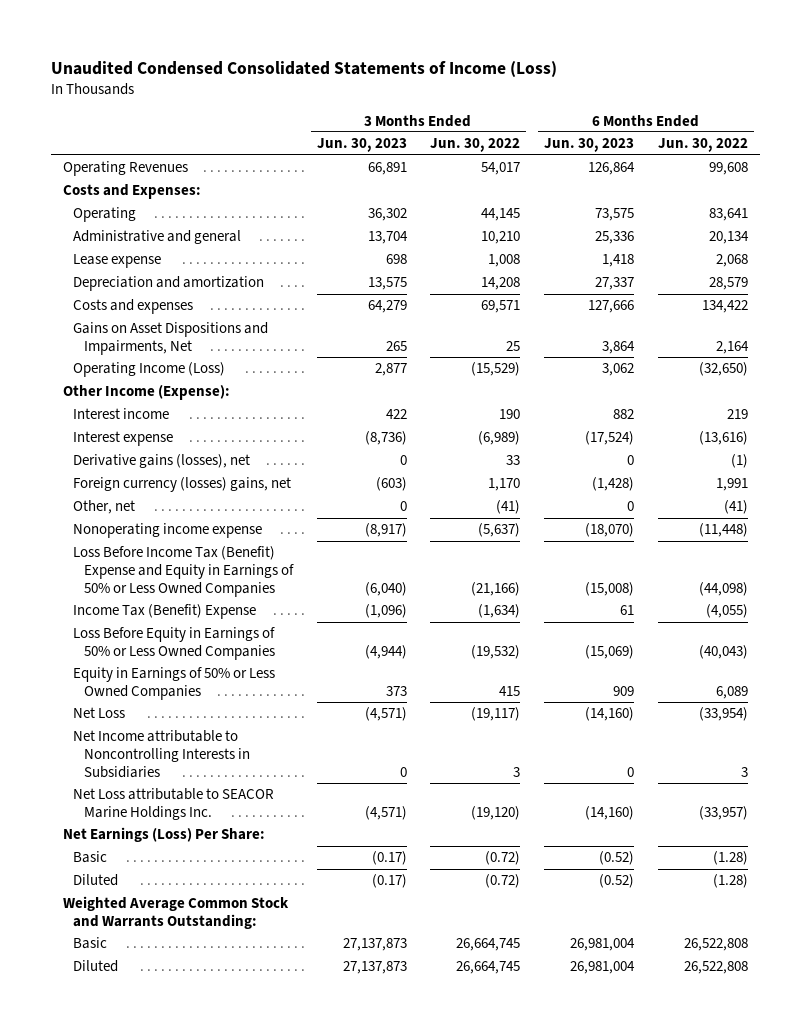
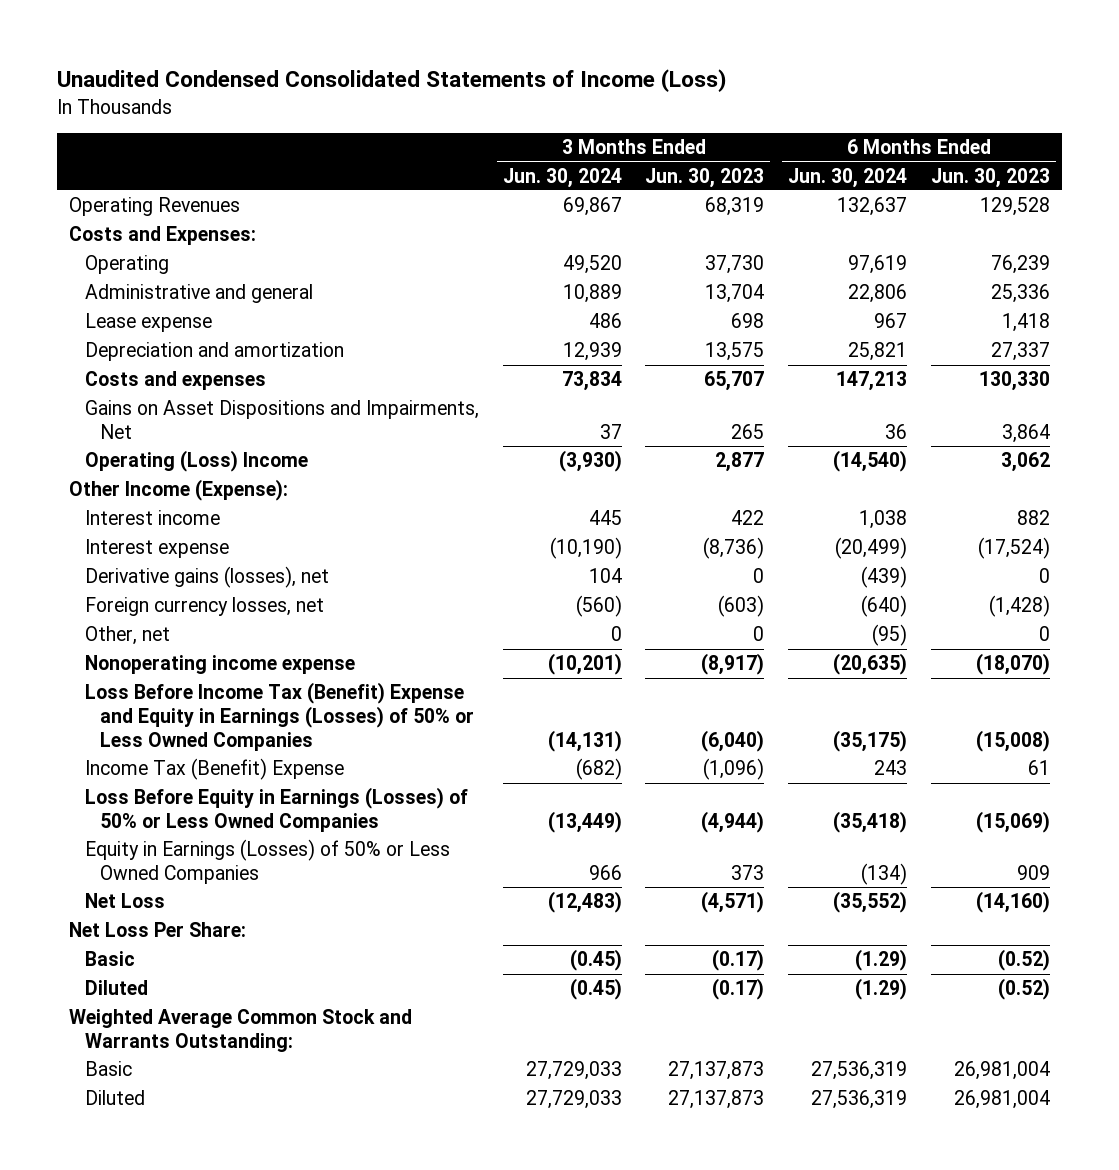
- | 3 Months Ended Jun. 30, 2023 | 3 Months Ended Jun. 30, 2022 | 6 Months Ended Jun. 30, 2023 | 6 Months Ended Jun. 30, 2022
+ | 3 Months Ended Jun. 30, 2024 | 3 Months Ended Jun. 30, 2023 | 6 Months Ended Jun. 30, 2024 | 6 Months Ended Jun. 30, 2023
- Operating Revenues | 66,891 | 54,017 | 126,864 | 99,608
+ Operating Revenues | 69,867 | 68,319 | 132,637 | 129,528
- Operating | 36,302 | 44,145 | 73,575 | 83,641
+ Operating | 49,520 | 37,730 | 97,619 | 76,239
- Costs and expenses | 64,279 | 69,571 | 127,666 | 134,422
+ Costs and expenses | 73,834 | 65,707 | 147,213 | 130,330
- Operating Income (Loss) | 2,877 | (15,529) | 3,062 | (32,650)
+ Operating (Loss) Income | (3,930) | 2,877 | (14,540) | 3,062
- Foreign currency (losses) gains, net | (603) | 1,170 | (1,428) | 1,991
+ Foreign currency losses, net | (560) | (603) | (640) | (1,428)
- Loss Before Income Tax (Benefit) Expense and Equity in Earnings of 50% or Less Owned Companies | (6,040) | (21,166) | (15,008) | (44,098)
+ Loss Before Income Tax (Benefit) Expense and Equity in Earnings (Losses) of 50% or Less Owned Companies | (14,131) | (6,040) | (35,175) | (15,008)
- Loss Before Equity in Earnings of 50% or Less Owned Companies | (4,944) | (19,532) | (15,069) | (40,043)
- Equity in Earnings of 50% or Less Owned Companies | 373 | 415 | 909 | 6,089
+ Loss Before Equity in Earnings (Losses) of 50% or Less Owned Companies | (13,449) | (4,944) | (35,418) | (15,069)
+ Equity in Earnings (Losses) of 50% or Less Owned Companies | 966 | 373 | (134) | 909
- Net Income attributable to Noncontrolling Interests in Subsidiaries | 0 | 3 | 0 | 3
- Net Loss attributable to SEACOR Marine Holdings Inc. | (4,571) | (19,120) | (14,160) | (33,957)
- Net Earnings (Loss) Per Share:
+ Net Loss Per Share:

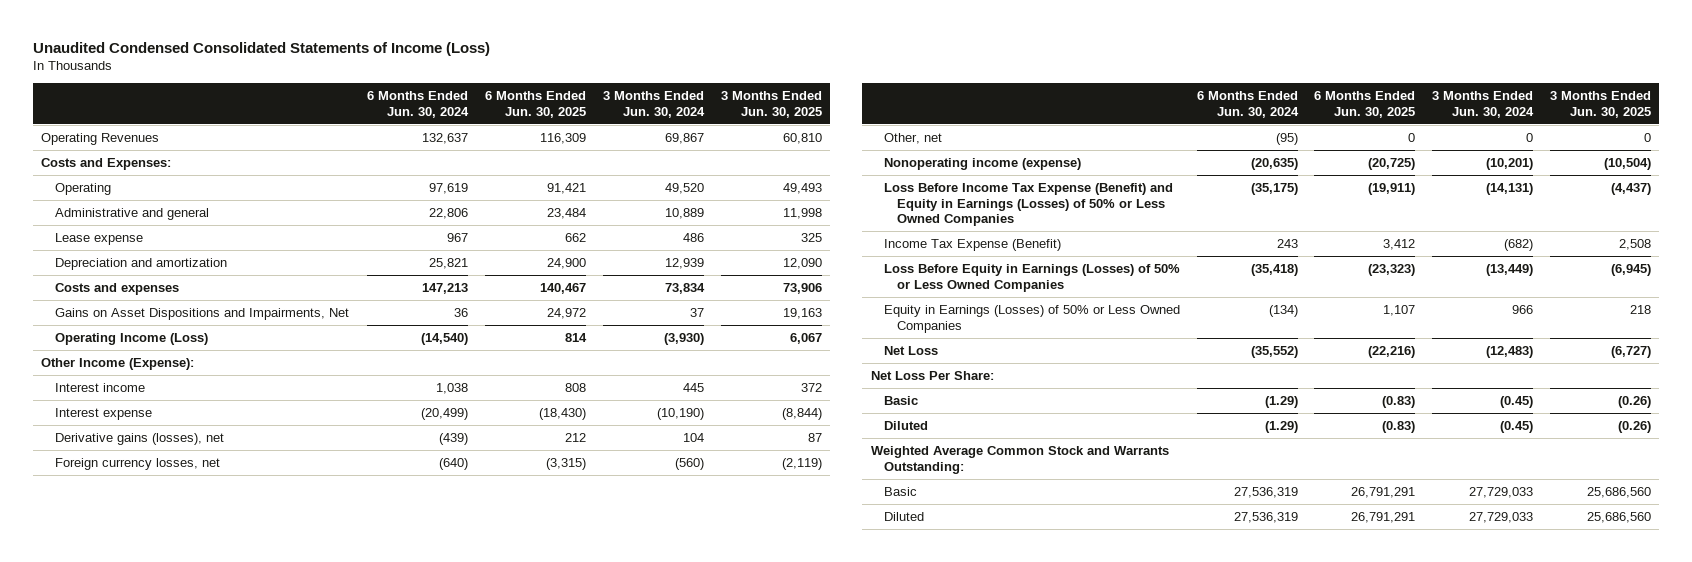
- | 3 Months Ended Jun. 30, 2024 | 3 Months Ended Jun. 30, 2023 | 6 Months Ended Jun. 30, 2024 | 6 Months Ended Jun. 30, 2023
+ | 6 Months Ended Jun. 30, 2024 | 6 Months Ended Jun. 30, 2025 | 3 Months Ended Jun. 30, 2024 | 3 Months Ended Jun. 30, 2025
- Operating (Loss) Income | (3,930) | 2,877 | (14,540) | 3,062
+ Operating Income (Loss) | (14,540) | 814 | (3,930) | 6,067
- Nonoperating income expense | (10,201) | (8,917) | (20,635) | (18,070)
- Loss Before Income Tax (Benefit) Expense and Equity in Earnings (Losses) of 50% or Less Owned Companies | (14,131) | (6,040) | (35,175) | (15,008)
- Income Tax (Benefit) Expense | (682) | (1,096) | 243 | 61
+ Nonoperating income (expense) | (20,635) | (20,725) | (10,201) | (10,504)
+ Loss Before Income Tax Expense (Benefit) and Equity in Earnings (Losses) of 50% or Less Owned Companies | (35,175) | (19,911) | (14,131) | (4,437)
+ Income Tax Expense (Benefit) | 243 | 3,412 | (682) | 2,508

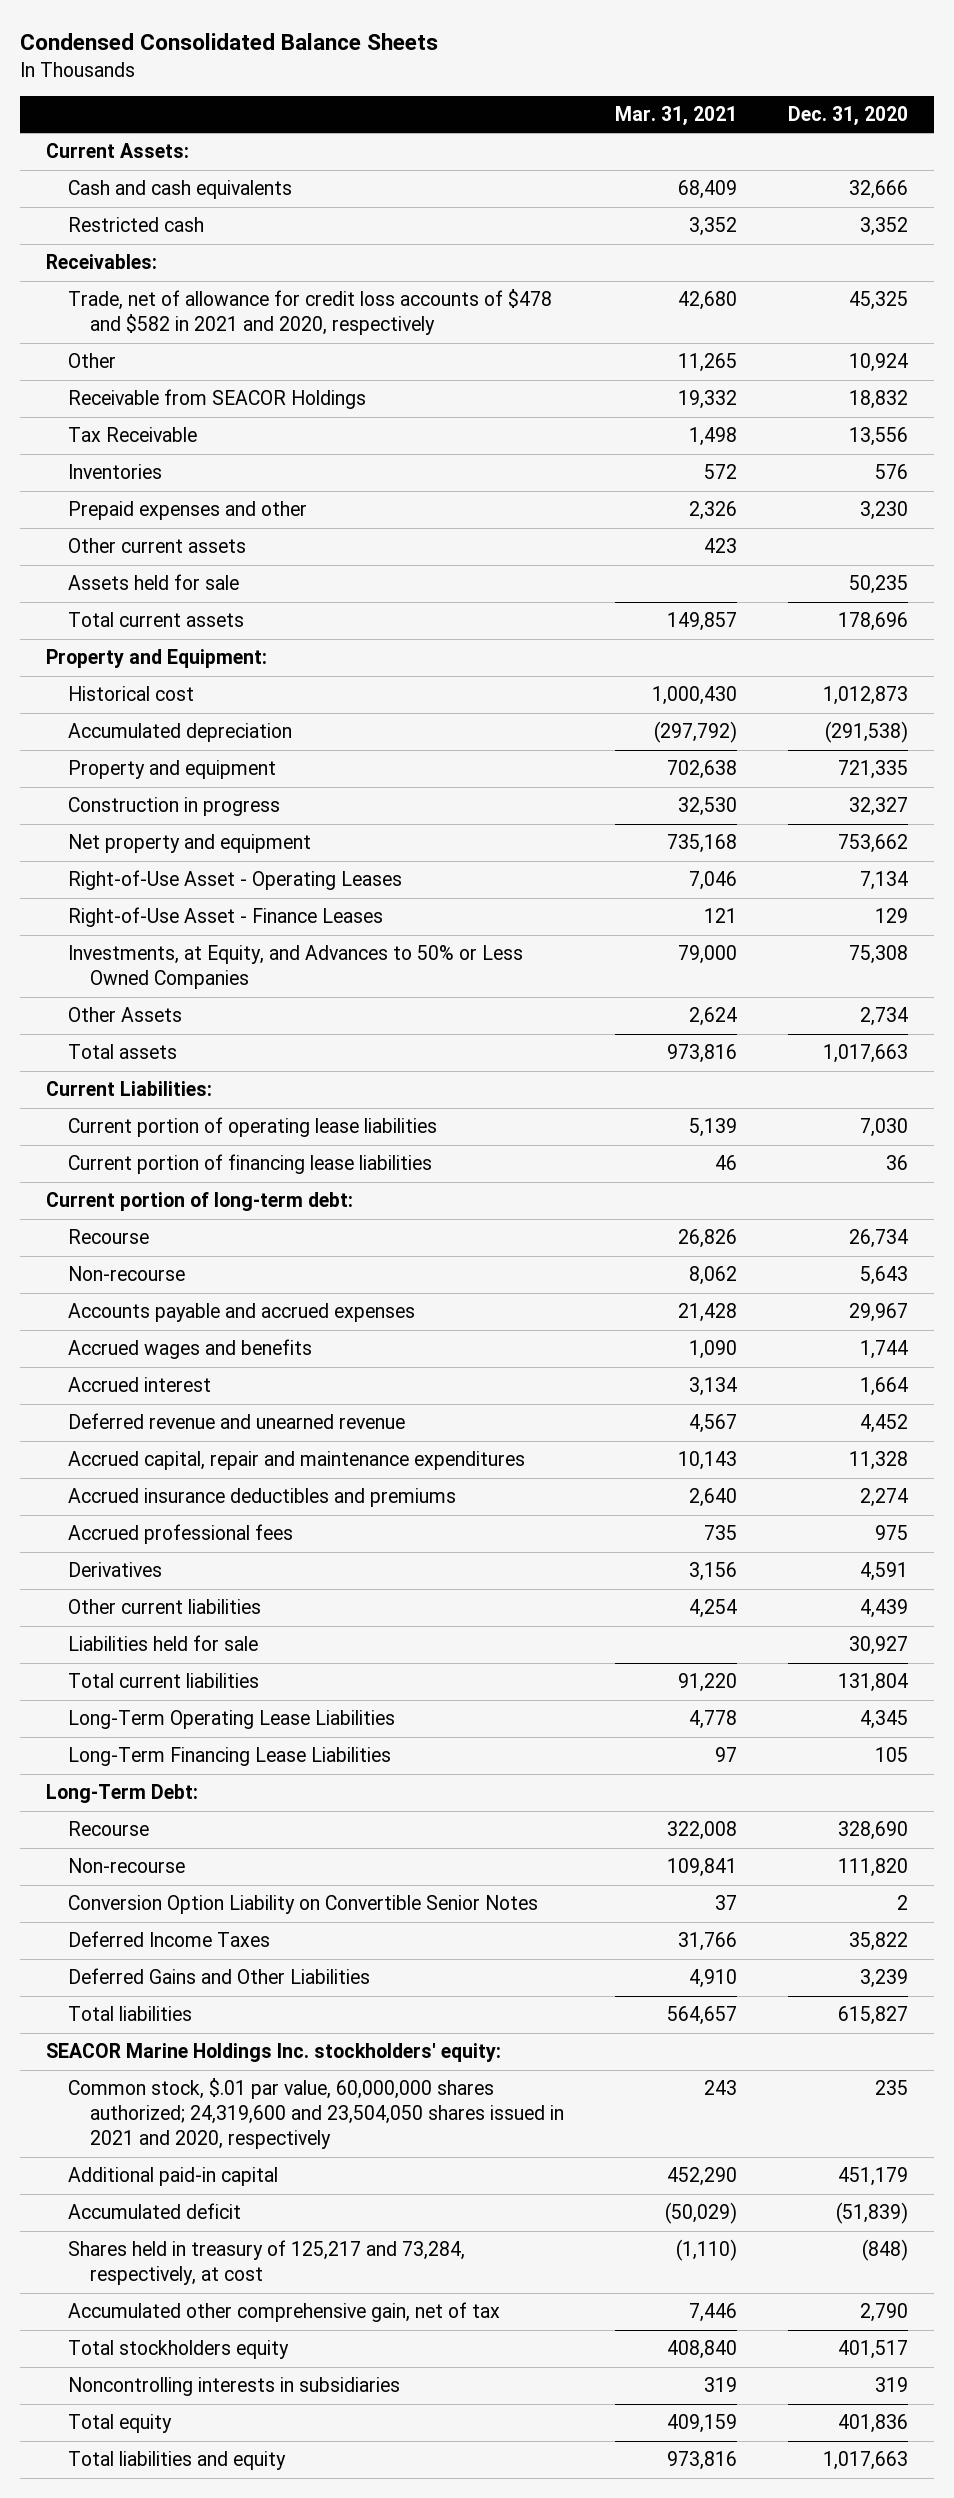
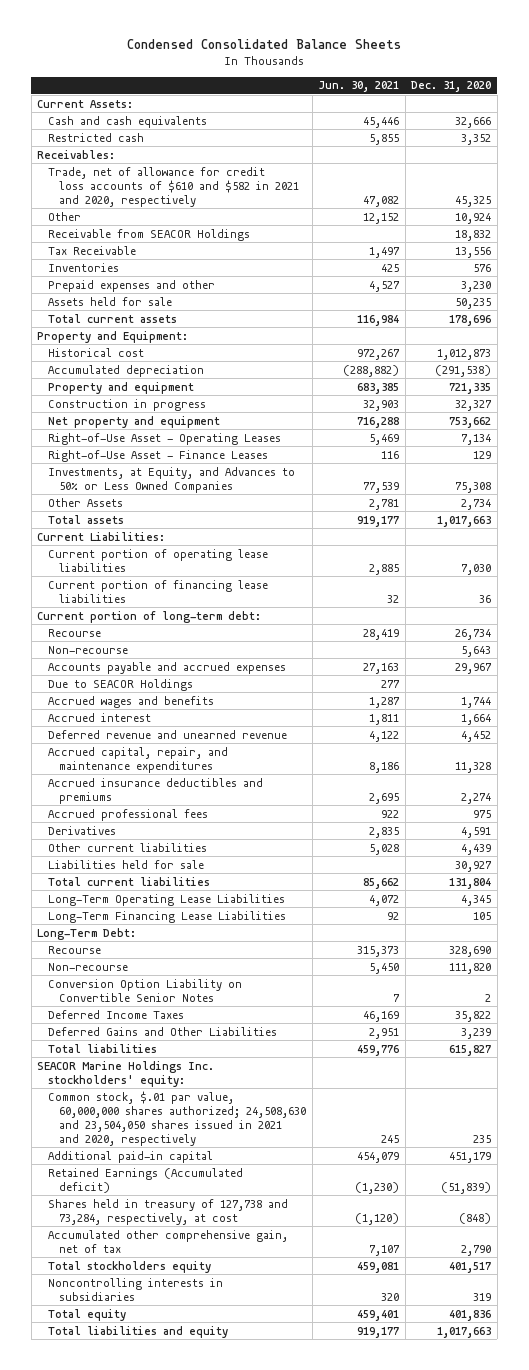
- | Mar. 31, 2021 | Dec. 31, 2020
+ | Jun. 30, 2021 | Dec. 31, 2020
- Trade, net of allowance for credit loss accounts of $478 and $582 in 2021 and 2020, respectively | 42,680 | 45,325
+ Trade, net of allowance for credit loss accounts of $610 and $582 in 2021 and 2020, respectively | 47,082 | 45,325
- Other current assets | 423 |
+ Due to SEACOR Holdings | 277 |
- Accrued capital, repair and maintenance expenditures | 10,143 | 11,328
+ Accrued capital, repair, and maintenance expenditures | 8,186 | 11,328
- Common stock, $.01 par value, 60,000,000 shares authorized; 24,319,600 and 23,504,050 shares issued in 2021 and 2020, respectively | 243 | 235
+ Common stock, $.01 par value, 60,000,000 shares authorized; 24,508,630 and 23,504,050 shares issued in 2021 and 2020, respectively | 245 | 235
- Accumulated deficit | (50,029) | (51,839)
- Shares held in treasury of 125,217 and 73,284, respectively, at cost | (1,110) | (848)
+ Retained Earnings (Accumulated deficit) | (1,230) | (51,839)
+ Shares held in treasury of 127,738 and 73,284, respectively, at cost | (1,120) | (848)

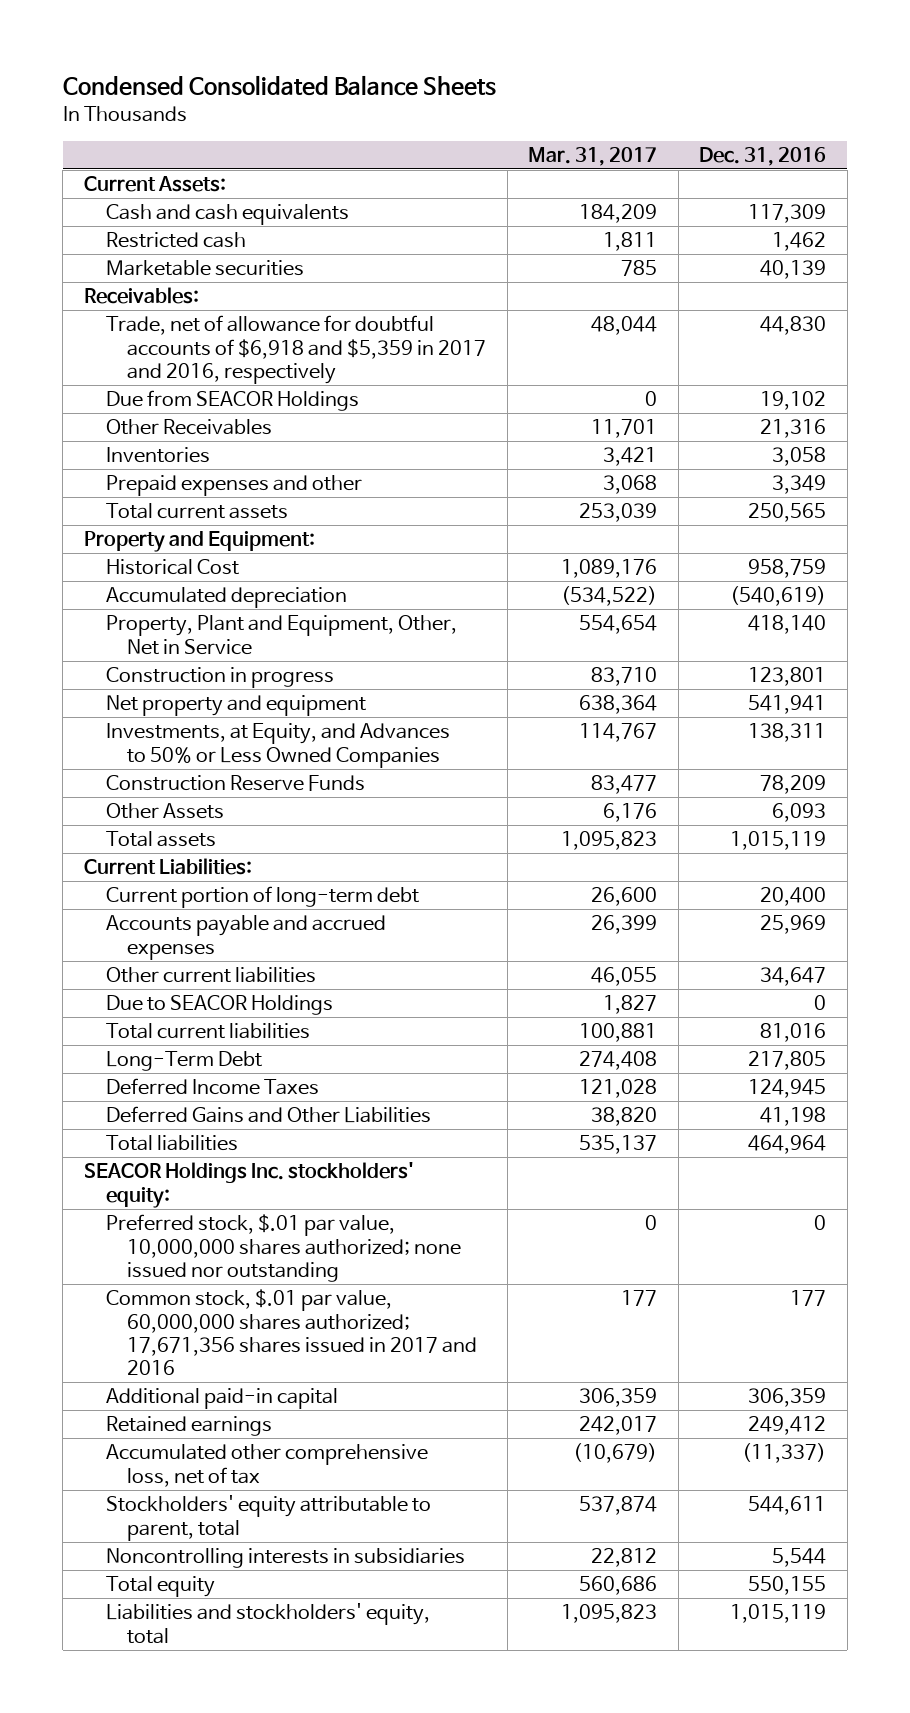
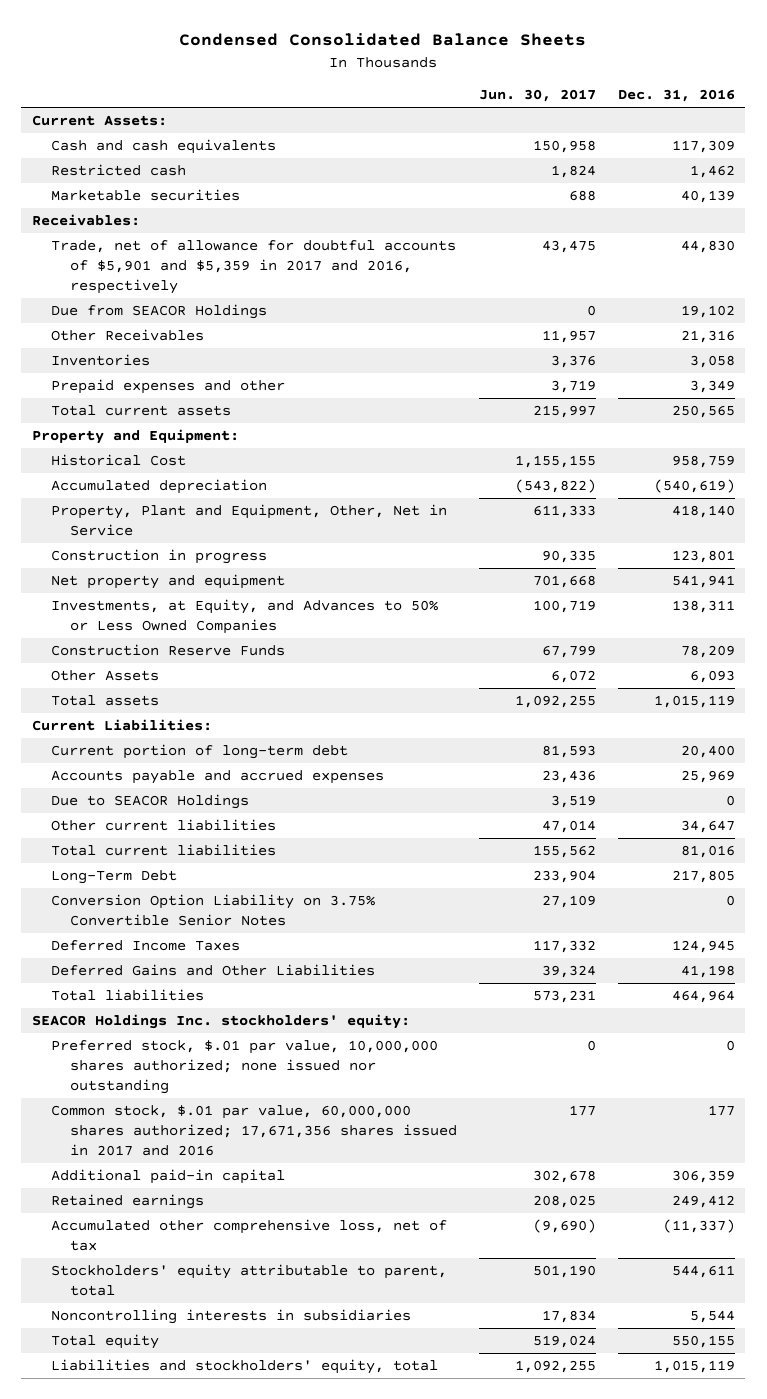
- | Mar. 31, 2017 | Dec. 31, 2016
+ | Jun. 30, 2017 | Dec. 31, 2016
- Trade, net of allowance for doubtful accounts of $6,918 and $5,359 in 2017 and 2016, respectively | 48,044 | 44,830
+ Trade, net of allowance for doubtful accounts of $5,901 and $5,359 in 2017 and 2016, respectively | 43,475 | 44,830
moved down: Other current liabilities | 47,014 | 34,647
+ Conversion Option Liability on 3.75% Convertible Senior Notes | 27,109 | 0

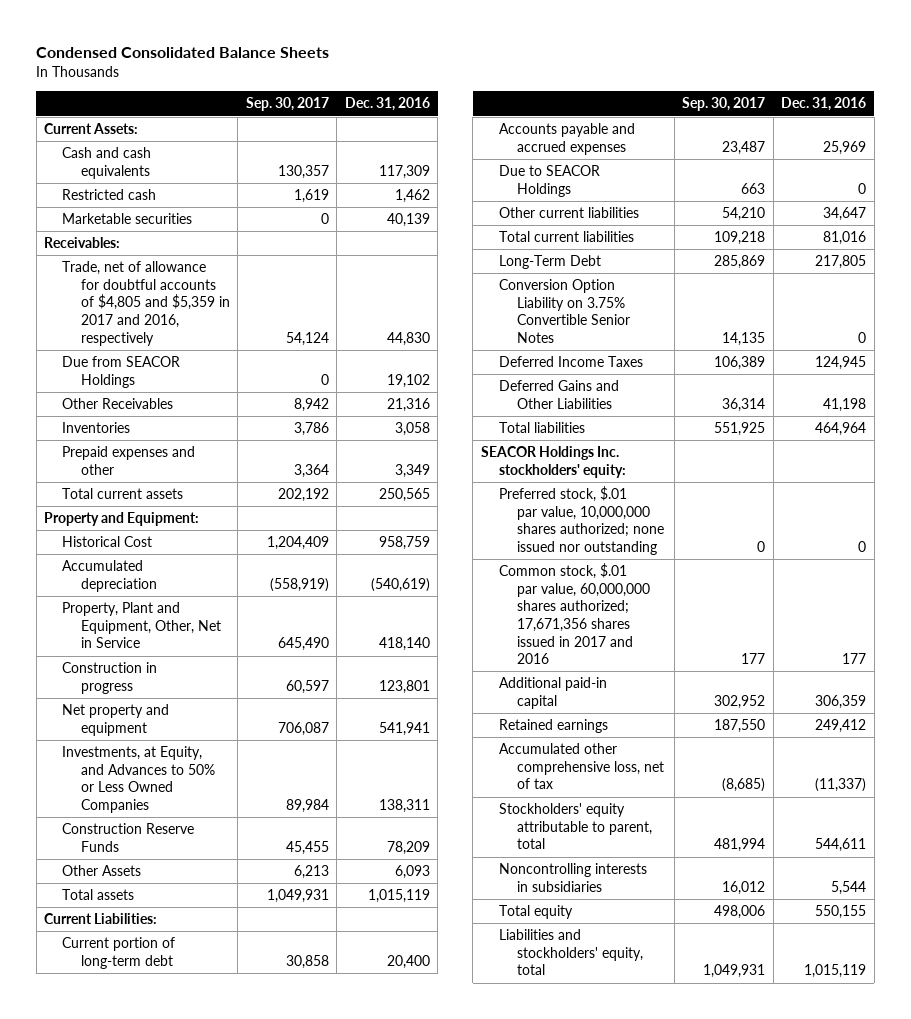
- | Jun. 30, 2017 | Dec. 31, 2016
+ | Sep. 30, 2017 | Dec. 31, 2016
- Trade, net of allowance for doubtful accounts of $5,901 and $5,359 in 2017 and 2016, respectively | 43,475 | 44,830
+ Trade, net of allowance for doubtful accounts of $4,805 and $5,359 in 2017 and 2016, respectively | 54,124 | 44,830

